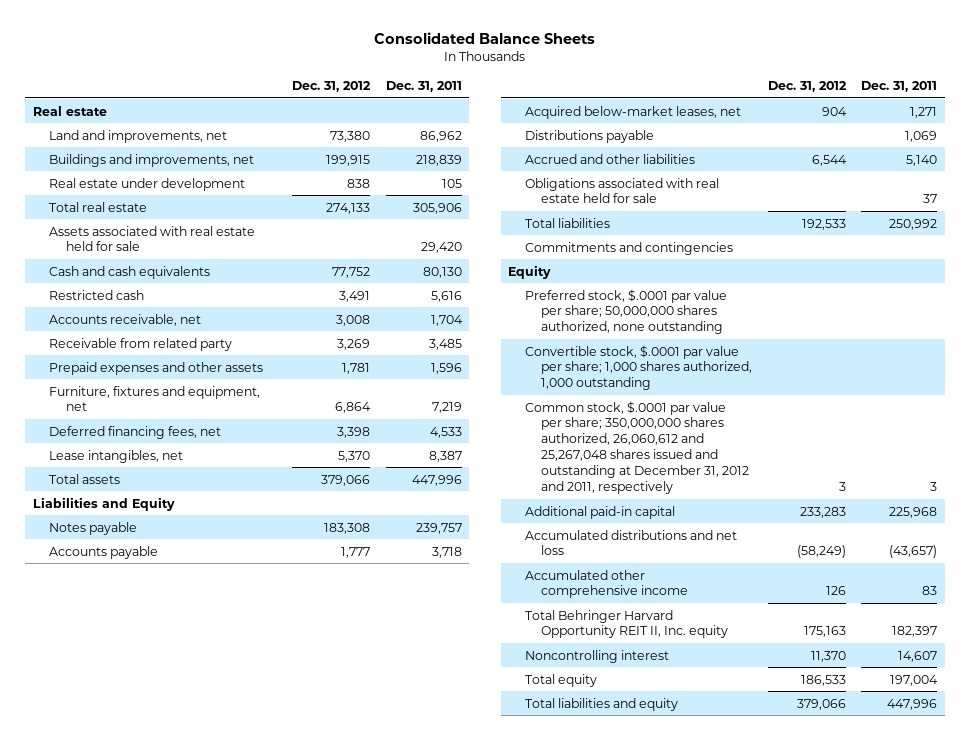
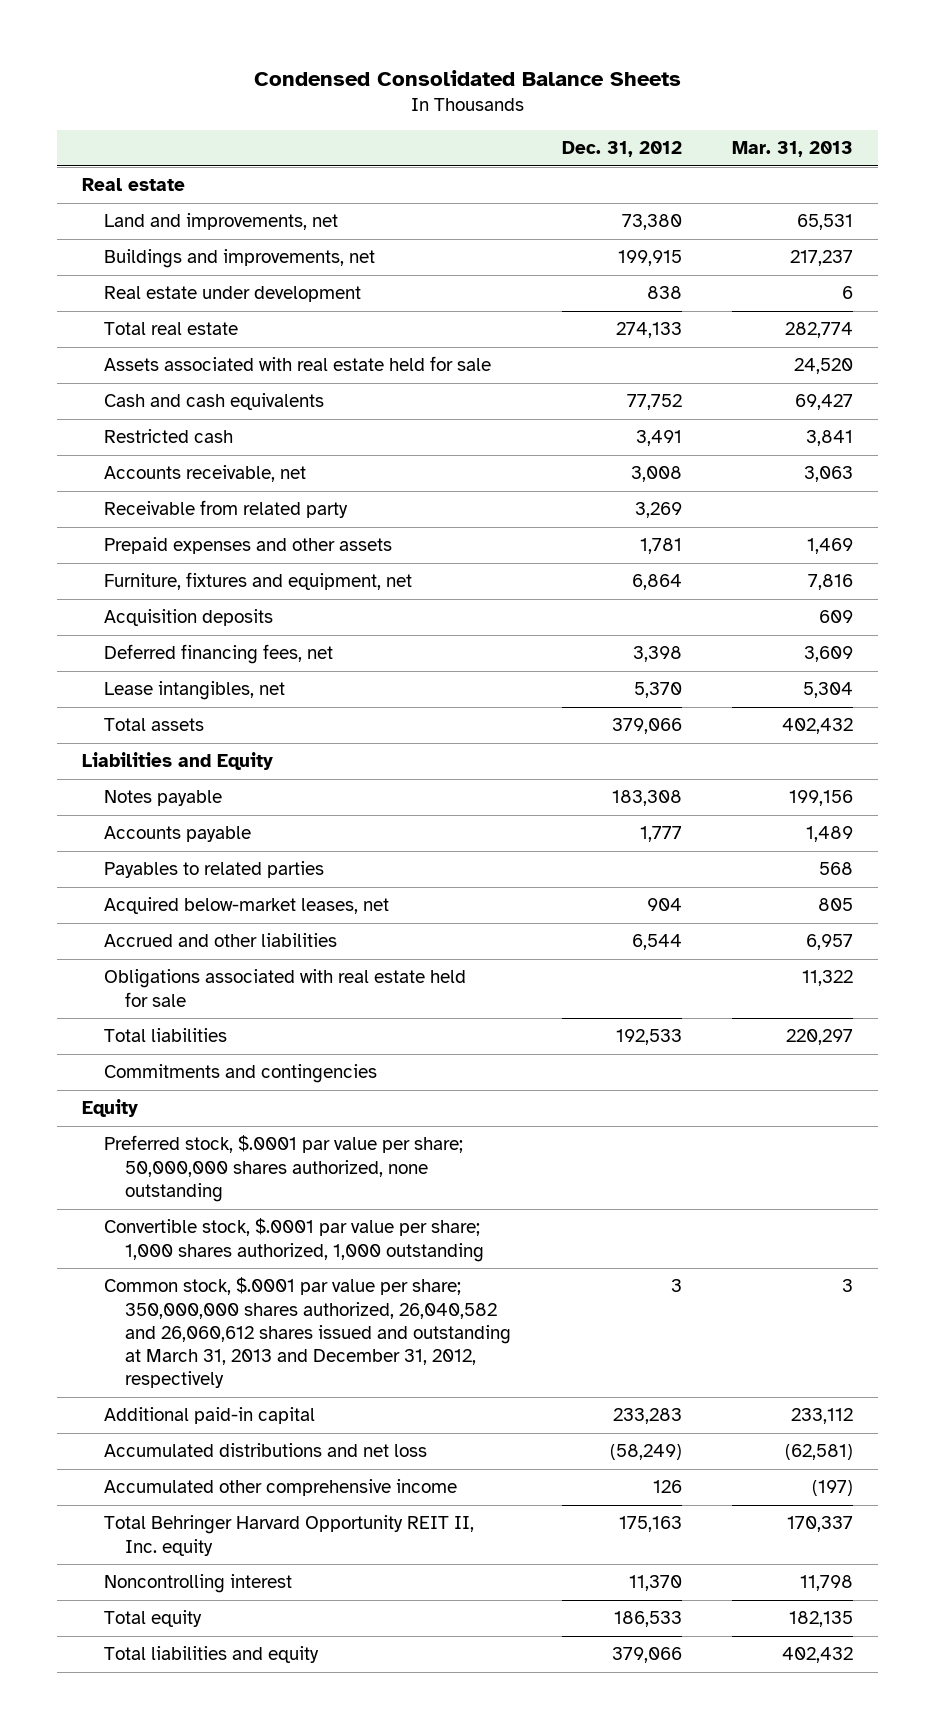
- Consolidated Balance Sheets
+ Condensed Consolidated Balance Sheets
- | Dec. 31, 2012 | Dec. 31, 2011
+ | Dec. 31, 2012 | Mar. 31, 2013
+ Acquisition deposits | | 609
+ Payables to related parties | | 568
- Distributions payable | | 1,069
- Common stock, $.0001 par value per share; 350,000,000 shares authorized, 26,060,612 and 25,267,048 shares issued and outstanding at December 31, 2012 and 2011, respectively | 3 | 3
+ Common stock, $.0001 par value per share; 350,000,000 shares authorized, 26,040,582 and 26,060,612 shares issued and outstanding at March 31, 2013 and December 31, 2012, respectively | 3 | 3

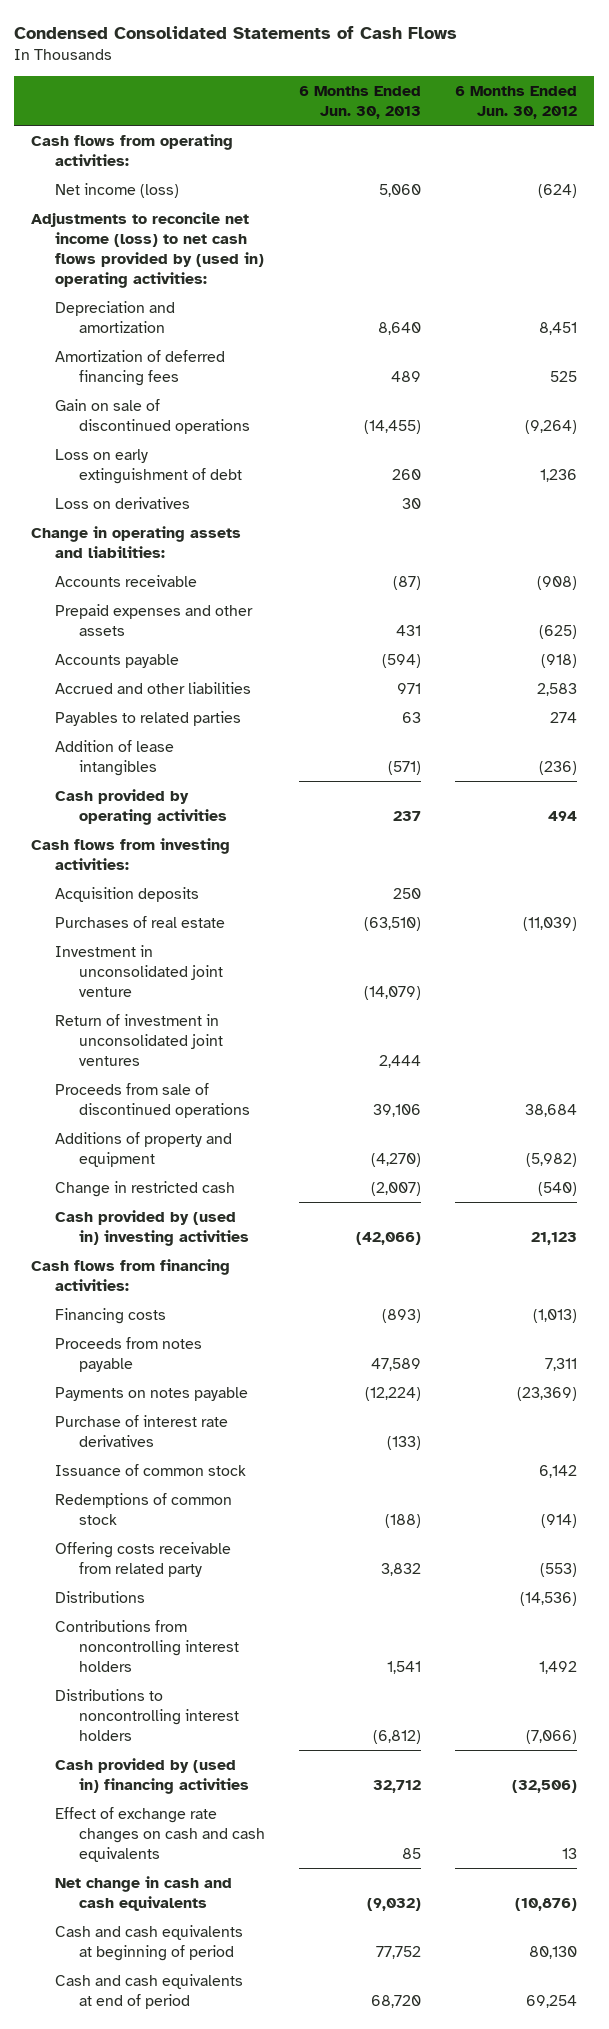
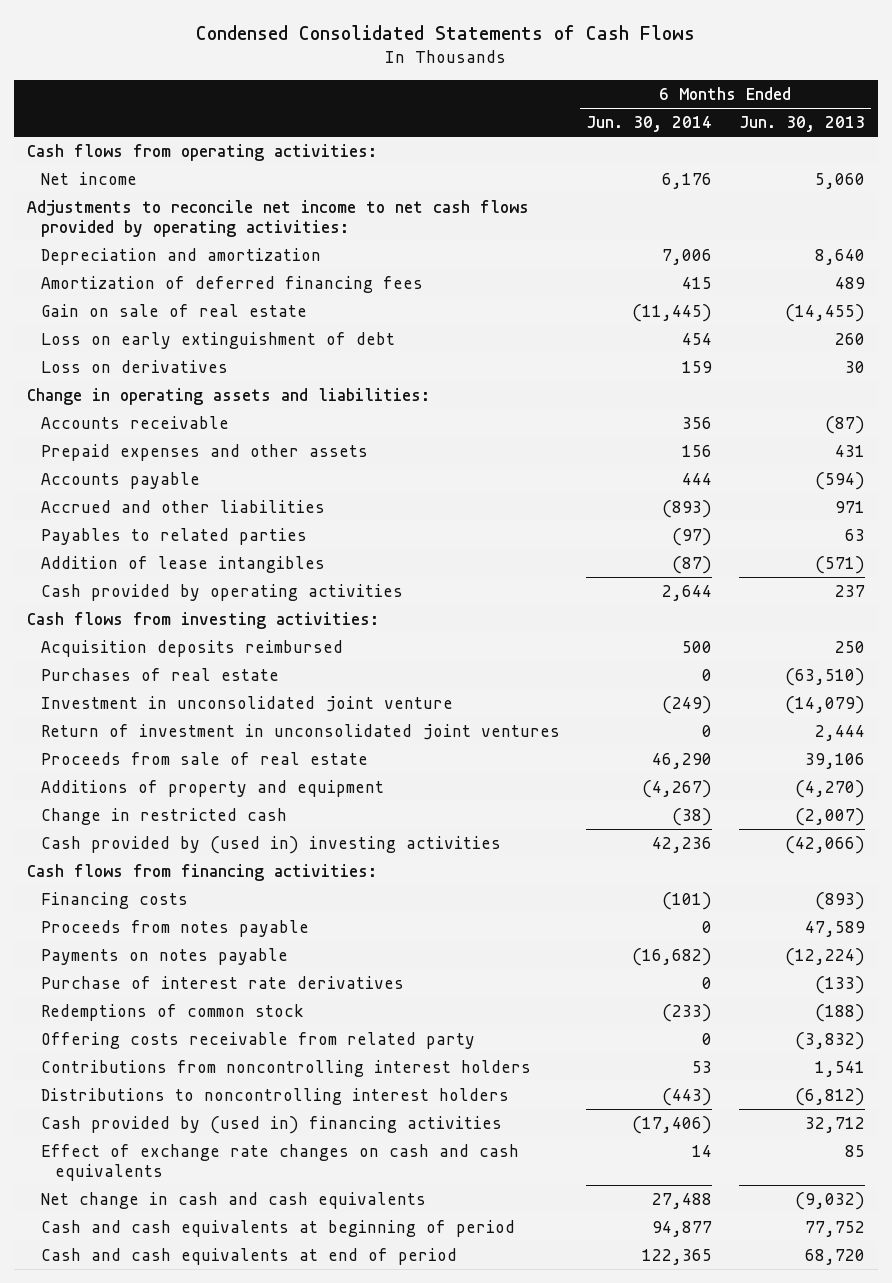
- | 6 Months Ended Jun. 30, 2013 | 6 Months Ended Jun. 30, 2012
+ | 6 Months Ended Jun. 30, 2014 | 6 Months Ended Jun. 30, 2013
- Net income (loss) | 5,060 | (624)
- Adjustments to reconcile net income (loss) to net cash flows provided by (used in) operating activities:
+ Net income | 6,176 | 5,060
+ Adjustments to reconcile net income to net cash flows provided by operating activities:
- Gain on sale of discontinued operations | (14,455) | (9,264)
+ Gain on sale of real estate | (11,445) | (14,455)
- Acquisition deposits | 250 |
+ Acquisition deposits reimbursed | 500 | 250
- Proceeds from sale of discontinued operations | 39,106 | 38,684
+ Proceeds from sale of real estate | 46,290 | 39,106
- Issuance of common stock | | 6,142
- Offering costs receivable from related party | 3,832 | (553)
- Distributions | | (14,536)
+ Offering costs receivable from related party | 0 | (3,832)

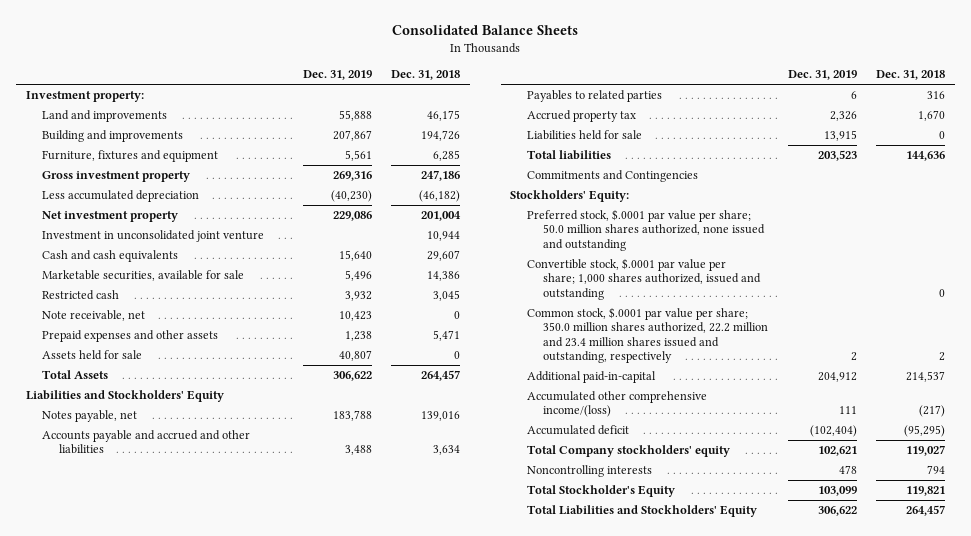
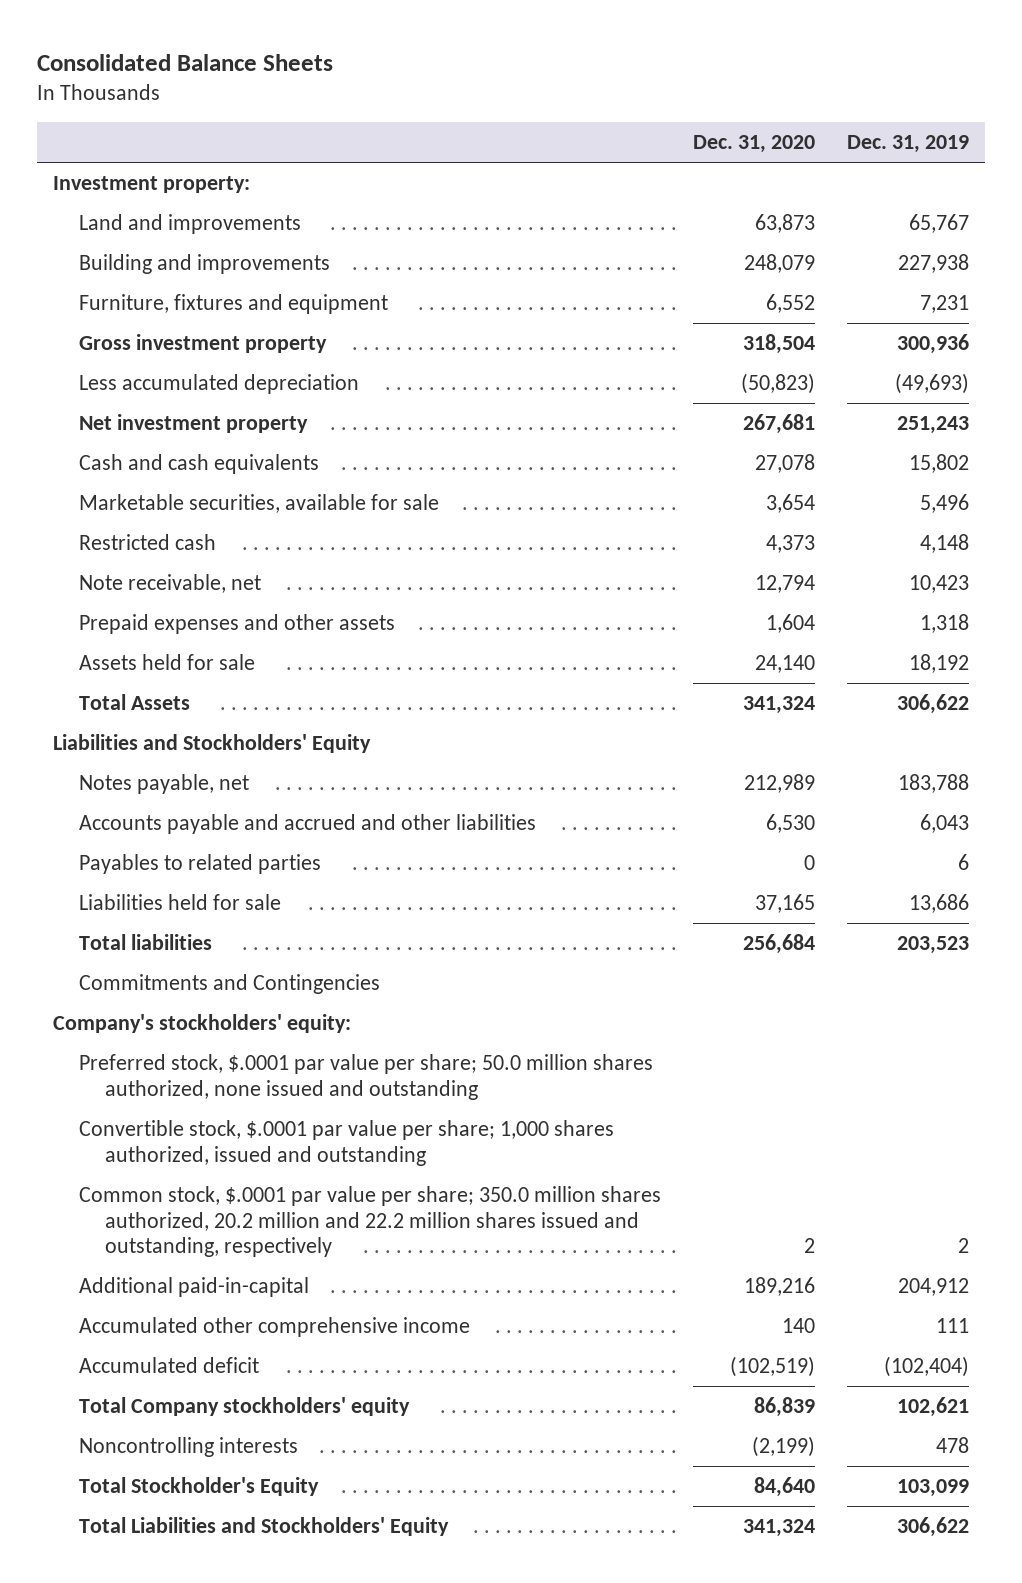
- | Dec. 31, 2019 | Dec. 31, 2018
+ | Dec. 31, 2020 | Dec. 31, 2019
- Land and improvements | 55,888 | 46,175
- Building and improvements | 207,867 | 194,726
- Furniture, fixtures and equipment | 5,561 | 6,285
- Gross investment property | 269,316 | 247,186
- Less accumulated depreciation | (40,230) | (46,182)
- Net investment property | 229,086 | 201,004
- Investment in unconsolidated joint venture | | 10,944
- Cash and cash equivalents | 15,640 | 29,607
+ Land and improvements | 63,873 | 65,767
+ Building and improvements | 248,079 | 227,938
+ Furniture, fixtures and equipment | 6,552 | 7,231
+ Gross investment property | 318,504 | 300,936
+ Less accumulated depreciation | (50,823) | (49,693)
+ Net investment property | 267,681 | 251,243
+ Cash and cash equivalents | 27,078 | 15,802
- Restricted cash | 3,932 | 3,045
+ Restricted cash | 4,373 | 4,148
- Prepaid expenses and other assets | 1,238 | 5,471
- Assets held for sale | 40,807 | 0
+ Prepaid expenses and other assets | 1,604 | 1,318
+ Assets held for sale | 24,140 | 18,192
- Accounts payable and accrued and other liabilities | 3,488 | 3,634
+ Accounts payable and accrued and other liabilities | 6,530 | 6,043
- Accrued property tax | 2,326 | 1,670
- Liabilities held for sale | 13,915 | 0
+ Liabilities held for sale | 37,165 | 13,686
- Stockholders' Equity:
+ Company's stockholders' equity:
- Common stock, $.0001 par value per share; 350.0 million shares authorized, 22.2 million and 23.4 million shares issued and outstanding, respectively | 2 | 2
+ Common stock, $.0001 par value per share; 350.0 million shares authorized, 20.2 million and 22.2 million shares issued and outstanding, respectively | 2 | 2
- Accumulated other comprehensive income/(loss) | 111 | (217)
+ Accumulated other comprehensive income | 140 | 111

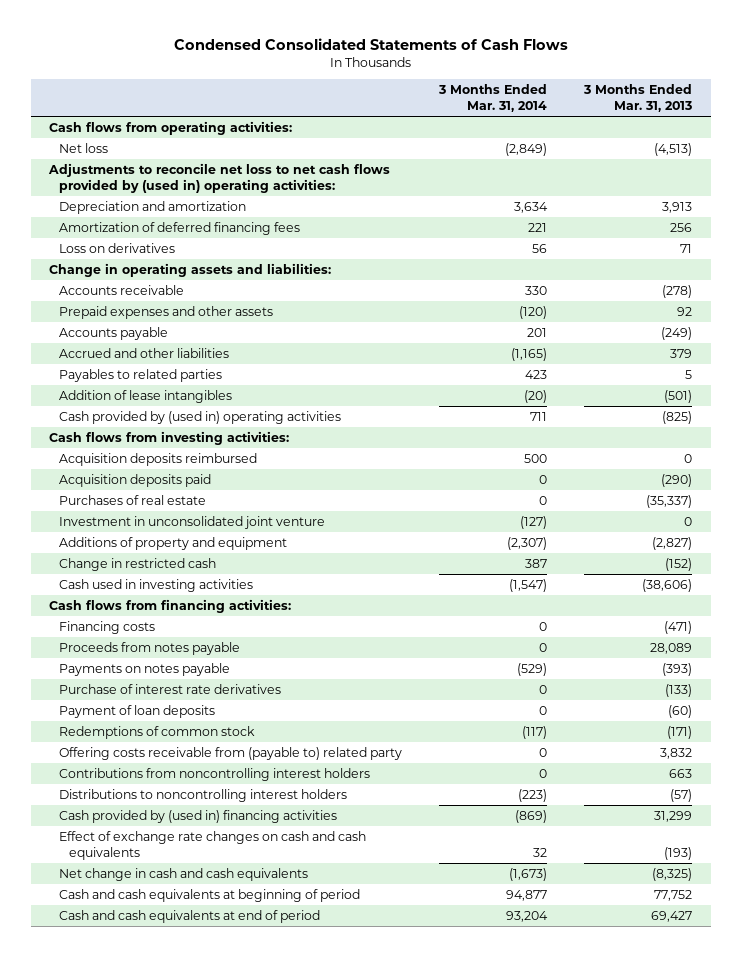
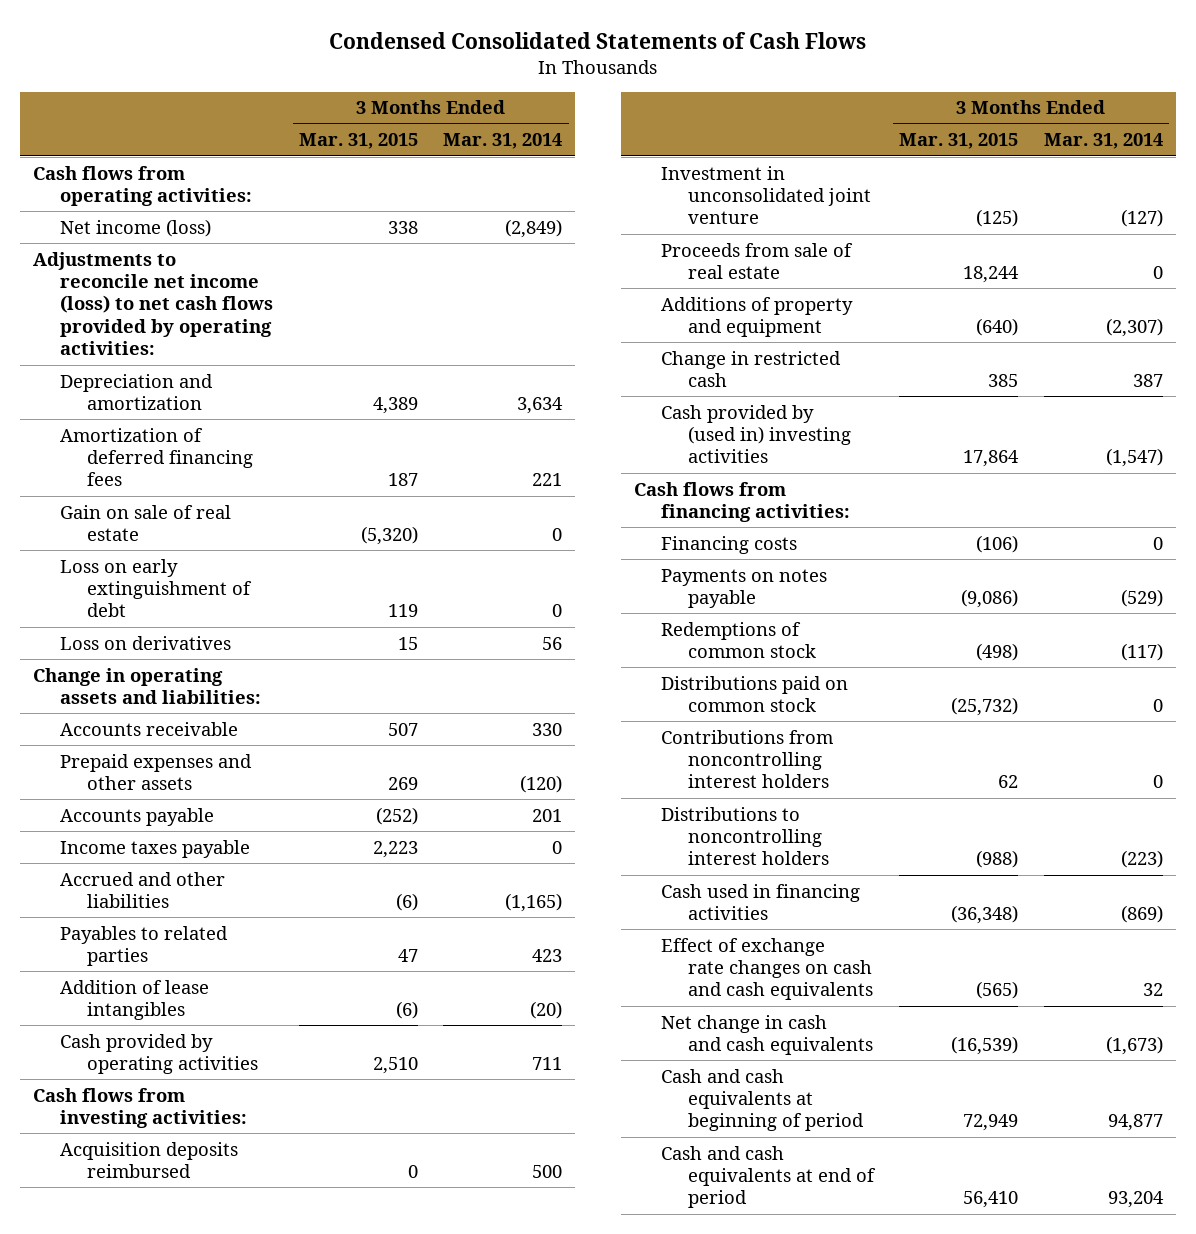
- | 3 Months Ended Mar. 31, 2014 | 3 Months Ended Mar. 31, 2013
+ | 3 Months Ended Mar. 31, 2015 | 3 Months Ended Mar. 31, 2014
- Net loss | (2,849) | (4,513)
- Adjustments to reconcile net loss to net cash flows provided by (used in) operating activities:
+ Net income (loss) | 338 | (2,849)
+ Adjustments to reconcile net income (loss) to net cash flows provided by operating activities:
+ Gain on sale of real estate | (5,320) | 0
+ Loss on early extinguishment of debt | 119 | 0
+ Income taxes payable | 2,223 | 0
- Cash provided by (used in) operating activities | 711 | (825)
+ Cash provided by operating activities | 2,510 | 711
- Acquisition deposits paid | 0 | (290)
- Purchases of real estate | 0 | (35,337)
+ Proceeds from sale of real estate | 18,244 | 0
- Cash used in investing activities | (1,547) | (38,606)
+ Cash provided by (used in) investing activities | 17,864 | (1,547)
- Proceeds from notes payable | 0 | 28,089
- Purchase of interest rate derivatives | 0 | (133)
- Payment of loan deposits | 0 | (60)
- Offering costs receivable from (payable to) related party | 0 | 3,832
+ Distributions paid on common stock | (25,732) | 0
- Cash provided by (used in) financing activities | (869) | 31,299
+ Cash used in financing activities | (36,348) | (869)

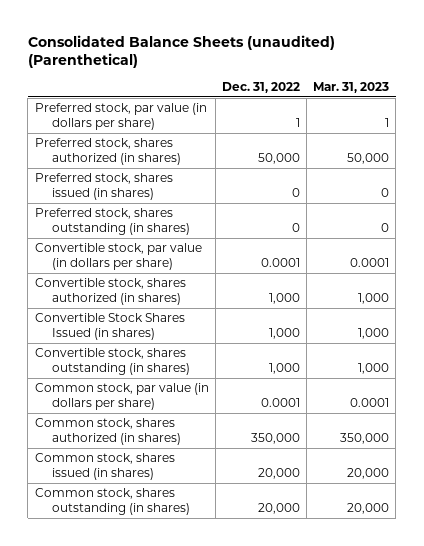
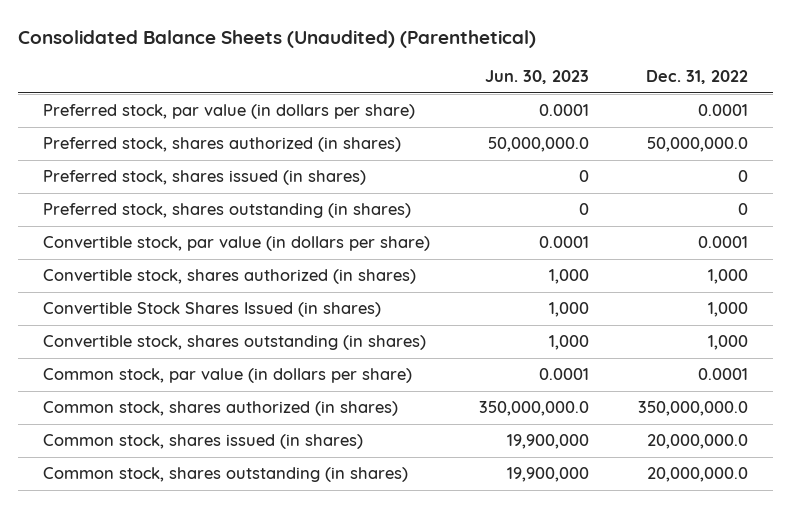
- Consolidated Balance Sheets (unaudited) (Parenthetical)
+ Consolidated Balance Sheets (Unaudited) (Parenthetical)
- | Dec. 31, 2022 | Mar. 31, 2023
+ | Jun. 30, 2023 | Dec. 31, 2022
- Preferred stock, par value (in dollars per share) | 1 | 1
- Preferred stock, shares authorized (in shares) | 50,000 | 50,000
+ Preferred stock, par value (in dollars per share) | 0.0001 | 0.0001
+ Preferred stock, shares authorized (in shares) | 50,000,000.0 | 50,000,000.0
- Common stock, shares authorized (in shares) | 350,000 | 350,000
- Common stock, shares issued (in shares) | 20,000 | 20,000
- Common stock, shares outstanding (in shares) | 20,000 | 20,000
+ Common stock, shares authorized (in shares) | 350,000,000.0 | 350,000,000.0
+ Common stock, shares issued (in shares) | 19,900,000 | 20,000,000.0
+ Common stock, shares outstanding (in shares) | 19,900,000 | 20,000,000.0

